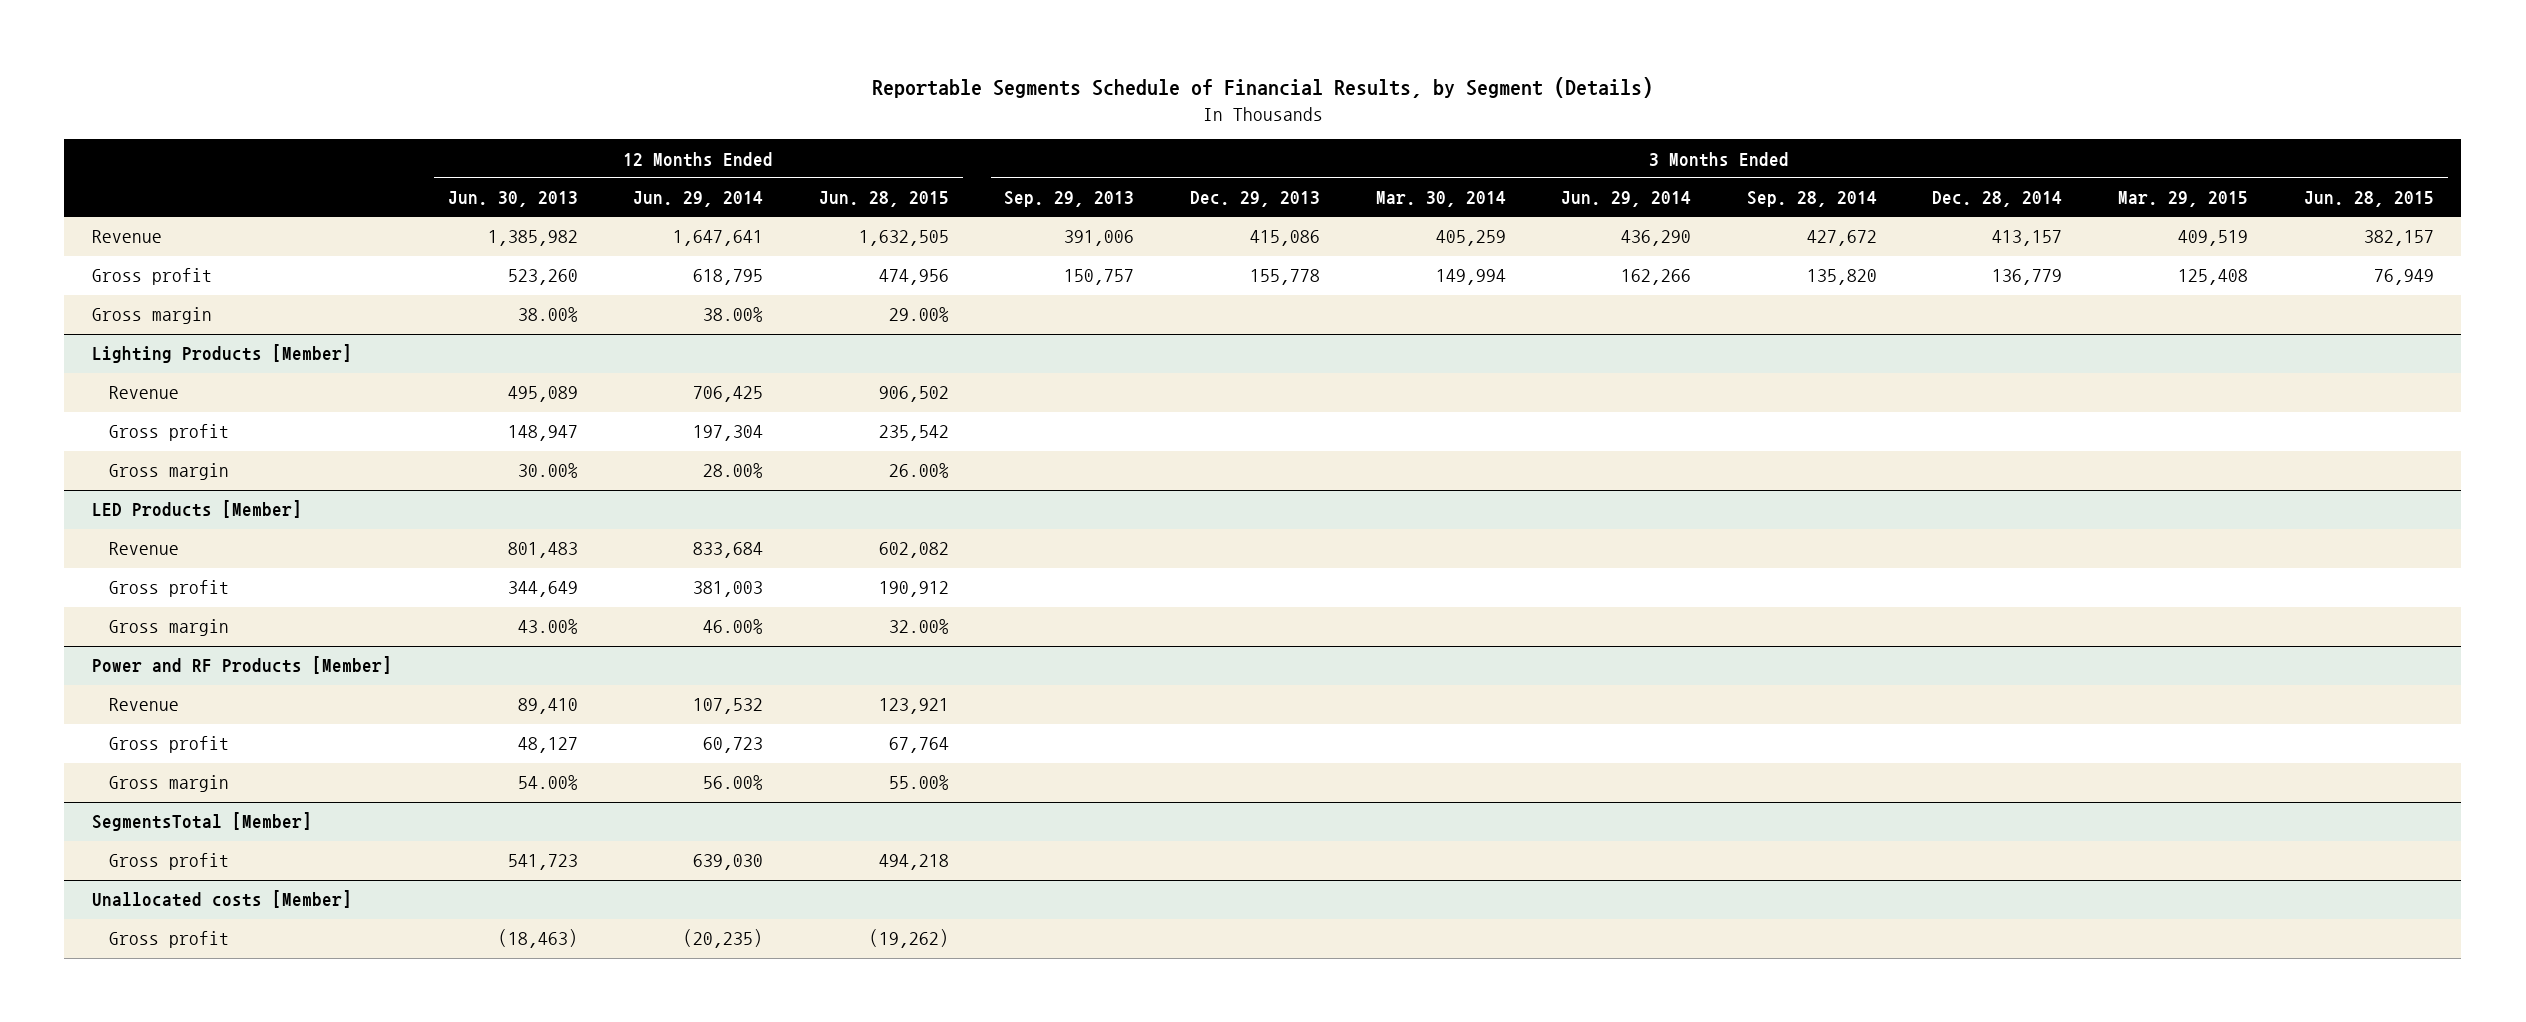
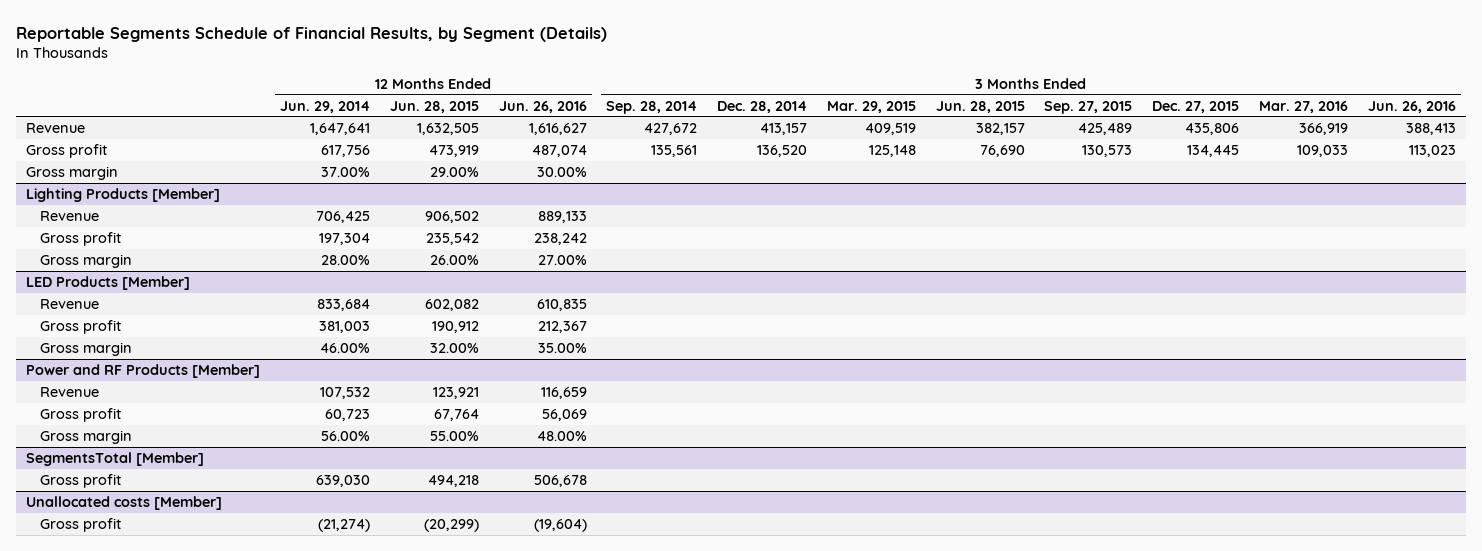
- | 12 Months Ended Jun. 30, 2013 | 12 Months Ended Jun. 29, 2014 | 12 Months Ended Jun. 28, 2015 | 3 Months Ended Sep. 29, 2013 | 3 Months Ended Dec. 29, 2013 | 3 Months Ended Mar. 30, 2014 | 3 Months Ended Jun. 29, 2014 | 3 Months Ended Sep. 28, 2014 | 3 Months Ended Dec. 28, 2014 | 3 Months Ended Mar. 29, 2015 | 3 Months Ended Jun. 28, 2015
+ | 12 Months Ended Jun. 29, 2014 | 12 Months Ended Jun. 28, 2015 | 12 Months Ended Jun. 26, 2016 | 3 Months Ended Sep. 28, 2014 | 3 Months Ended Dec. 28, 2014 | 3 Months Ended Mar. 29, 2015 | 3 Months Ended Jun. 28, 2015 | 3 Months Ended Sep. 27, 2015 | 3 Months Ended Dec. 27, 2015 | 3 Months Ended Mar. 27, 2016 | 3 Months Ended Jun. 26, 2016
- Gross profit | 523,260 | 618,795 | 474,956 | 150,757 | 155,778 | 149,994 | 162,266 | 135,820 | 136,779 | 125,408 | 76,949
- Gross margin | 38.00% | 38.00% | 29.00% | | | | | | | |
+ Gross profit | 617,756 | 473,919 | 487,074 | 135,561 | 136,520 | 125,148 | 76,690 | 130,573 | 134,445 | 109,033 | 113,023
+ Gross margin | 37.00% | 29.00% | 30.00% | | | | | | | |
@ Unallocated costs [Member]
- Gross profit | (18,463) | (20,235) | (19,262) | | | | | | | |
+ Gross profit | (21,274) | (20,299) | (19,604) | | | | | | | |

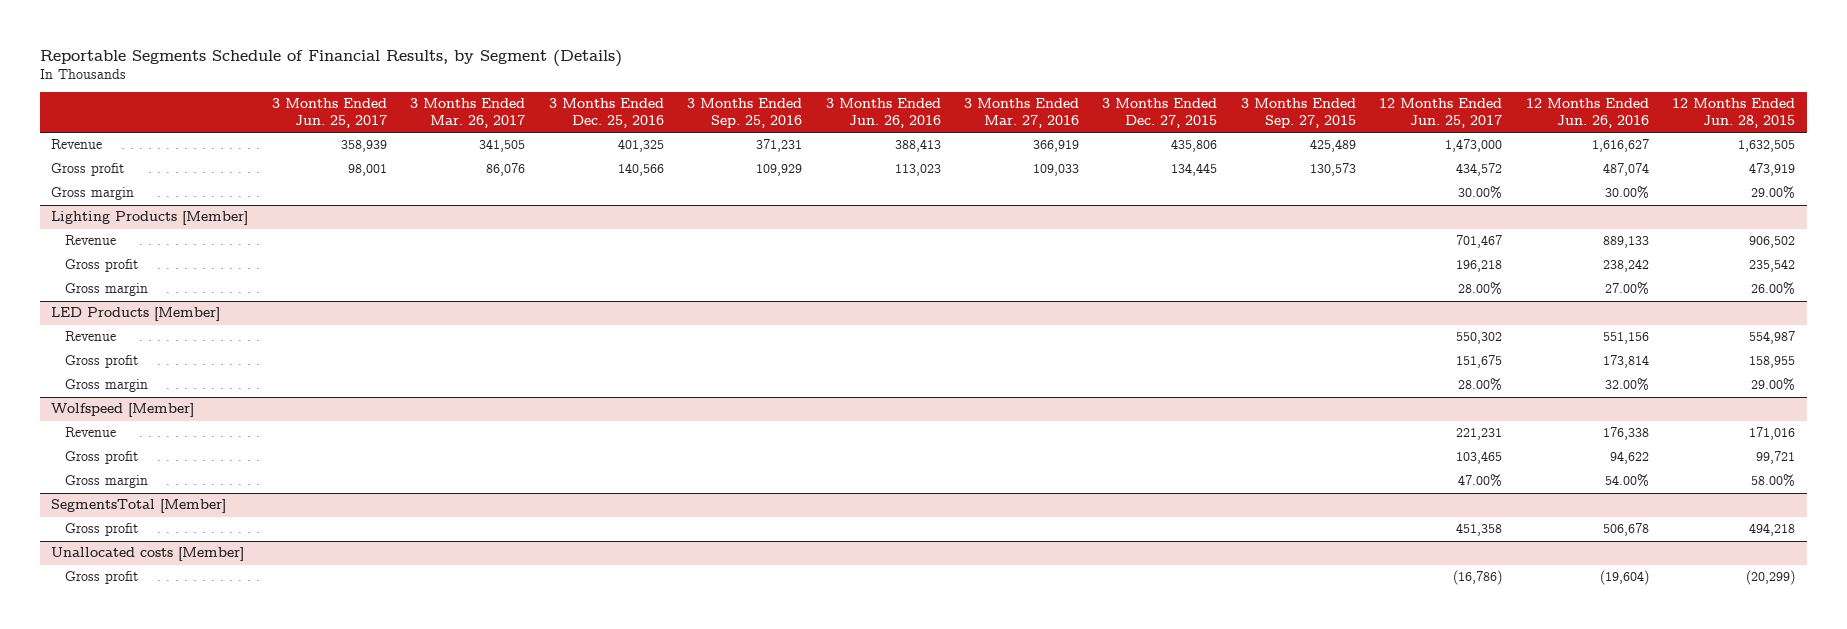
- | 12 Months Ended Jun. 29, 2014 | 12 Months Ended Jun. 28, 2015 | 12 Months Ended Jun. 26, 2016 | 3 Months Ended Sep. 28, 2014 | 3 Months Ended Dec. 28, 2014 | 3 Months Ended Mar. 29, 2015 | 3 Months Ended Jun. 28, 2015 | 3 Months Ended Sep. 27, 2015 | 3 Months Ended Dec. 27, 2015 | 3 Months Ended Mar. 27, 2016 | 3 Months Ended Jun. 26, 2016
+ | 3 Months Ended Jun. 25, 2017 | 3 Months Ended Mar. 26, 2017 | 3 Months Ended Dec. 25, 2016 | 3 Months Ended Sep. 25, 2016 | 3 Months Ended Jun. 26, 2016 | 3 Months Ended Mar. 27, 2016 | 3 Months Ended Dec. 27, 2015 | 3 Months Ended Sep. 27, 2015 | 12 Months Ended Jun. 25, 2017 | 12 Months Ended Jun. 26, 2016 | 12 Months Ended Jun. 28, 2015
@ LED Products [Member]
- Revenue | 833,684 | 602,082 | 610,835 | | | | | | | |
- Gross profit | 381,003 | 190,912 | 212,367 | | | | | | | |
- Gross margin | 46.00% | 32.00% | 35.00% | | | | | | | |
- Power and RF Products [Member]
- Revenue | 107,532 | 123,921 | 116,659 | | | | | | | |
- Gross profit | 60,723 | 67,764 | 56,069 | | | | | | | |
- Gross margin | 56.00% | 55.00% | 48.00% | | | | | | | |
@ LED Products [Member]
+ Revenue | | | | | | | | | 550,302 | 551,156 | 554,987
+ Gross profit | | | | | | | | | 151,675 | 173,814 | 158,955
+ Gross margin | | | | | | | | | 28.00% | 32.00% | 29.00%
+ Wolfspeed [Member]
+ Revenue | | | | | | | | | 221,231 | 176,338 | 171,016
+ Gross profit | | | | | | | | | 103,465 | 94,622 | 99,721
+ Gross margin | | | | | | | | | 47.00% | 54.00% | 58.00%

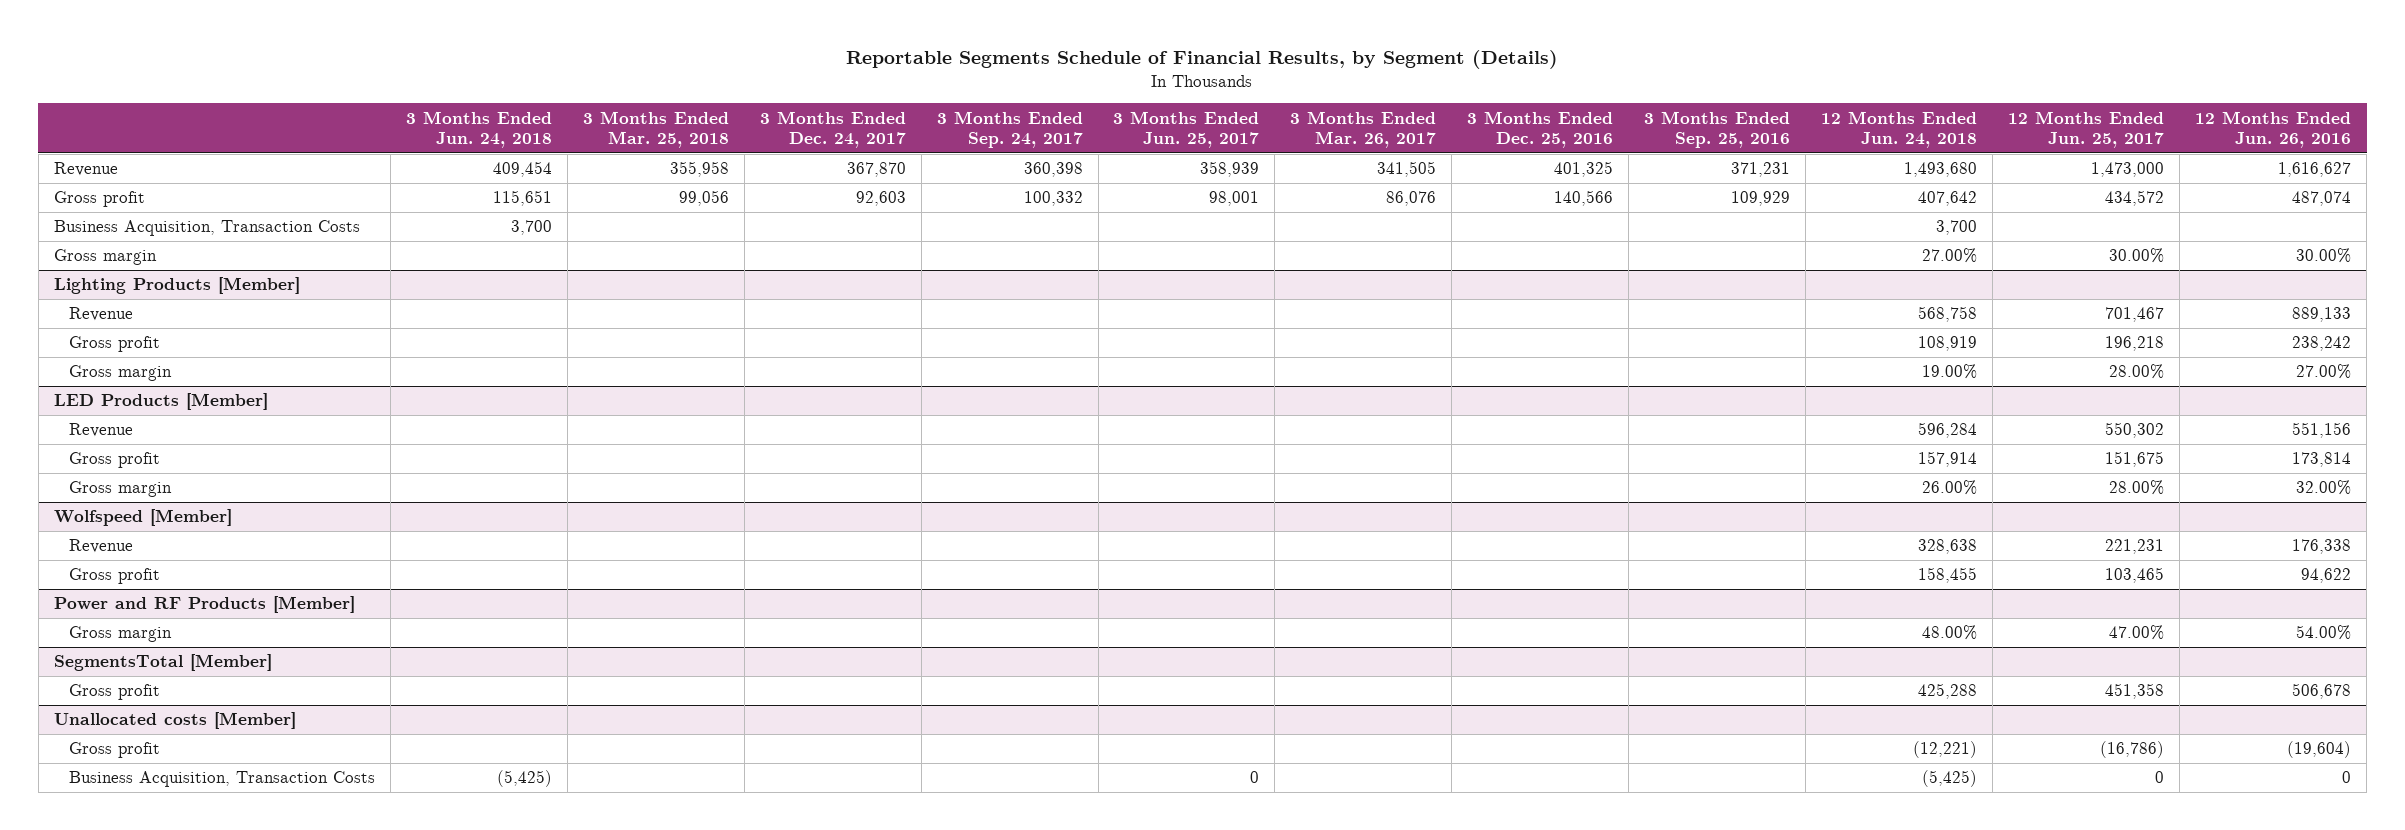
- | 3 Months Ended Jun. 25, 2017 | 3 Months Ended Mar. 26, 2017 | 3 Months Ended Dec. 25, 2016 | 3 Months Ended Sep. 25, 2016 | 3 Months Ended Jun. 26, 2016 | 3 Months Ended Mar. 27, 2016 | 3 Months Ended Dec. 27, 2015 | 3 Months Ended Sep. 27, 2015 | 12 Months Ended Jun. 25, 2017 | 12 Months Ended Jun. 26, 2016 | 12 Months Ended Jun. 28, 2015
+ | 3 Months Ended Jun. 24, 2018 | 3 Months Ended Mar. 25, 2018 | 3 Months Ended Dec. 24, 2017 | 3 Months Ended Sep. 24, 2017 | 3 Months Ended Jun. 25, 2017 | 3 Months Ended Mar. 26, 2017 | 3 Months Ended Dec. 25, 2016 | 3 Months Ended Sep. 25, 2016 | 12 Months Ended Jun. 24, 2018 | 12 Months Ended Jun. 25, 2017 | 12 Months Ended Jun. 26, 2016
+ Business Acquisition, Transaction Costs | 3,700 | | | | | | | | 3,700 | |
+ Power and RF Products [Member]
@ Unallocated costs [Member]
+ Business Acquisition, Transaction Costs | (5,425) | | | | 0 | | | | (5,425) | 0 | 0

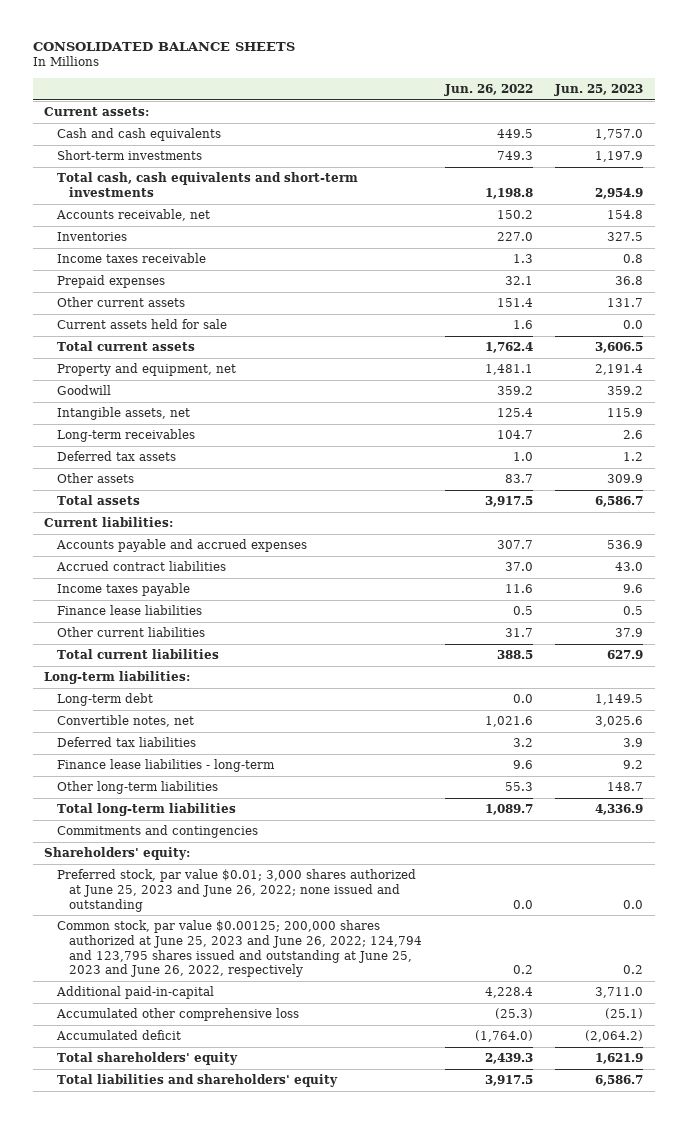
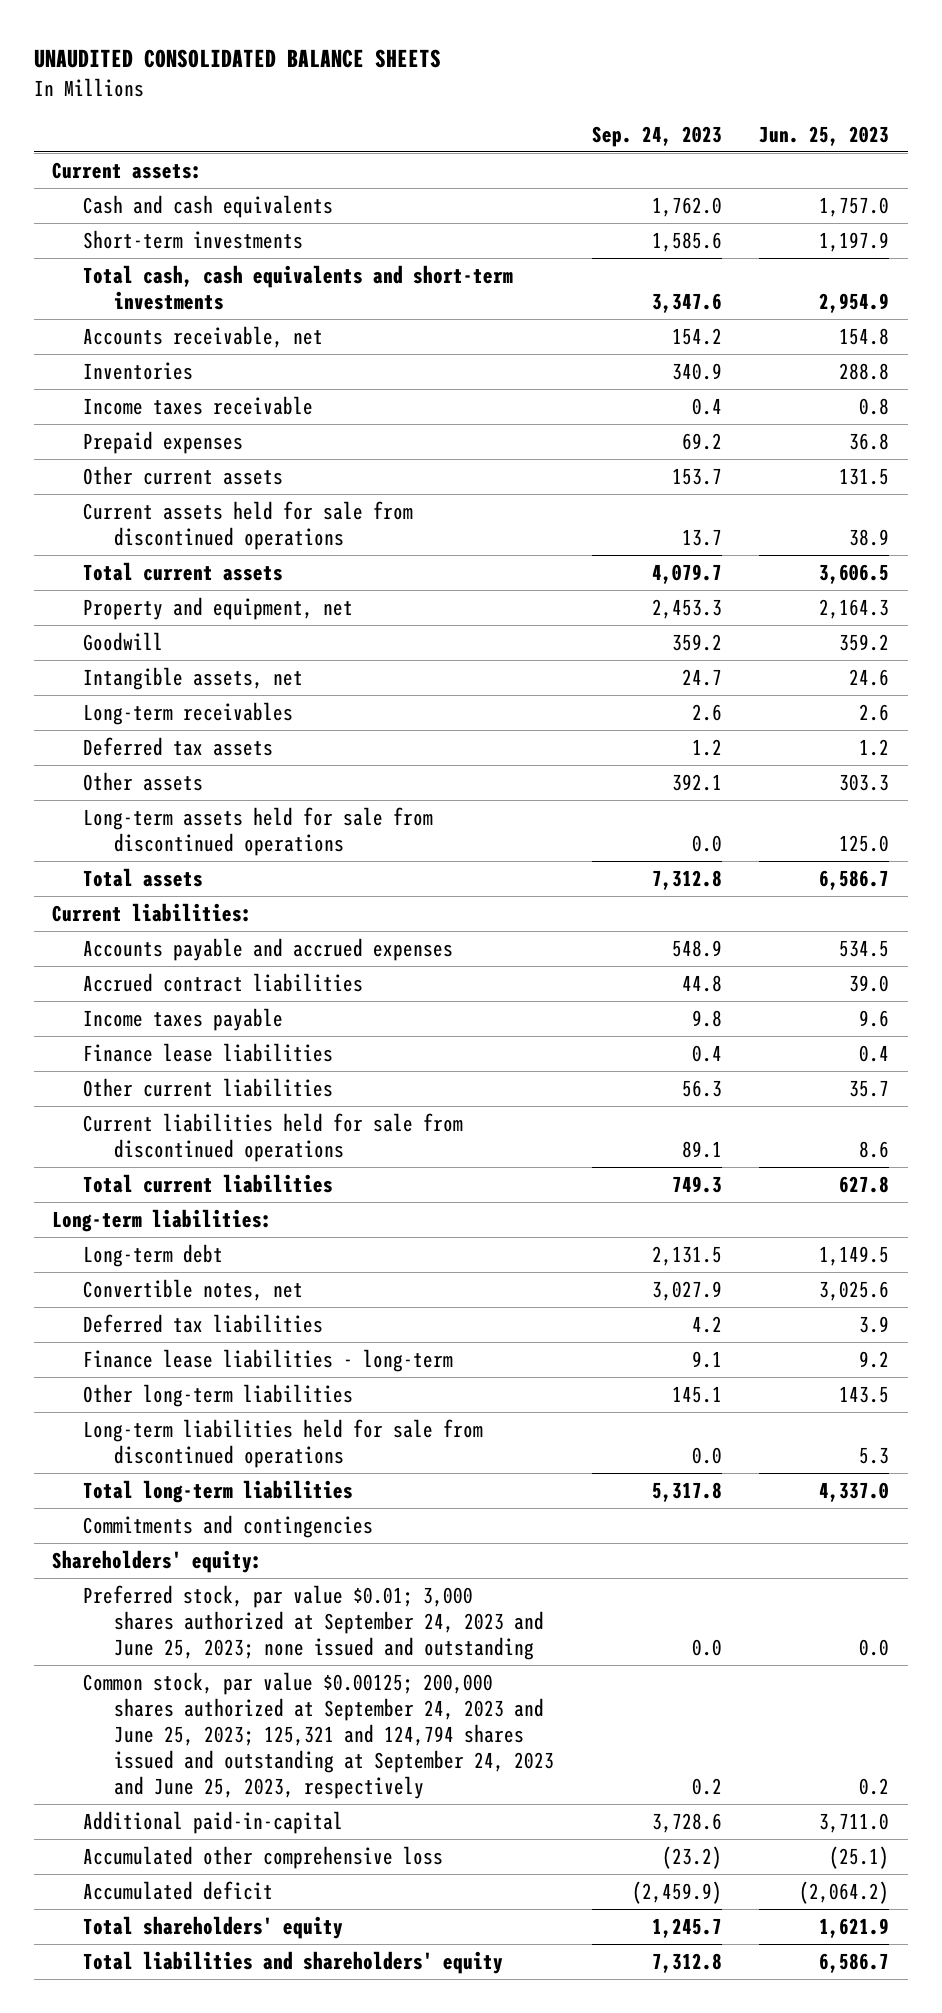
- CONSOLIDATED BALANCE SHEETS
+ UNAUDITED CONSOLIDATED BALANCE SHEETS
- | Jun. 26, 2022 | Jun. 25, 2023
+ | Sep. 24, 2023 | Jun. 25, 2023
- Inventories | 227.0 | 327.5
+ Inventories | 340.9 | 288.8
- Other current assets | 151.4 | 131.7
- Current assets held for sale | 1.6 | 0.0
+ Other current assets | 153.7 | 131.5
+ Current assets held for sale from discontinued operations | 13.7 | 38.9
- Property and equipment, net | 1,481.1 | 2,191.4
+ Property and equipment, net | 2,453.3 | 2,164.3
- Intangible assets, net | 125.4 | 115.9
+ Intangible assets, net | 24.7 | 24.6
- Other assets | 83.7 | 309.9
+ Other assets | 392.1 | 303.3
+ Long-term assets held for sale from discontinued operations | 0.0 | 125.0
- Accounts payable and accrued expenses | 307.7 | 536.9
- Accrued contract liabilities | 37.0 | 43.0
+ Accounts payable and accrued expenses | 548.9 | 534.5
+ Accrued contract liabilities | 44.8 | 39.0
- Finance lease liabilities | 0.5 | 0.5
- Other current liabilities | 31.7 | 37.9
- Total current liabilities | 388.5 | 627.9
+ Finance lease liabilities | 0.4 | 0.4
+ Other current liabilities | 56.3 | 35.7
+ Current liabilities held for sale from discontinued operations | 89.1 | 8.6
+ Total current liabilities | 749.3 | 627.8
- Other long-term liabilities | 55.3 | 148.7
- Total long-term liabilities | 1,089.7 | 4,336.9
+ Other long-term liabilities | 145.1 | 143.5
+ Long-term liabilities held for sale from discontinued operations | 0.0 | 5.3
+ Total long-term liabilities | 5,317.8 | 4,337.0
- Preferred stock, par value $0.01; 3,000 shares authorized at June 25, 2023 and June 26, 2022; none issued and outstanding | 0.0 | 0.0
- Common stock, par value $0.00125; 200,000 shares authorized at June 25, 2023 and June 26, 2022; 124,794 and 123,795 shares issued and outstanding at June 25, 2023 and June 26, 2022, respectively | 0.2 | 0.2
+ Preferred stock, par value $0.01; 3,000 shares authorized at September 24, 2023 and June 25, 2023; none issued and outstanding | 0.0 | 0.0
+ Common stock, par value $0.00125; 200,000 shares authorized at September 24, 2023 and June 25, 2023; 125,321 and 124,794 shares issued and outstanding at September 24, 2023 and June 25, 2023, respectively | 0.2 | 0.2

